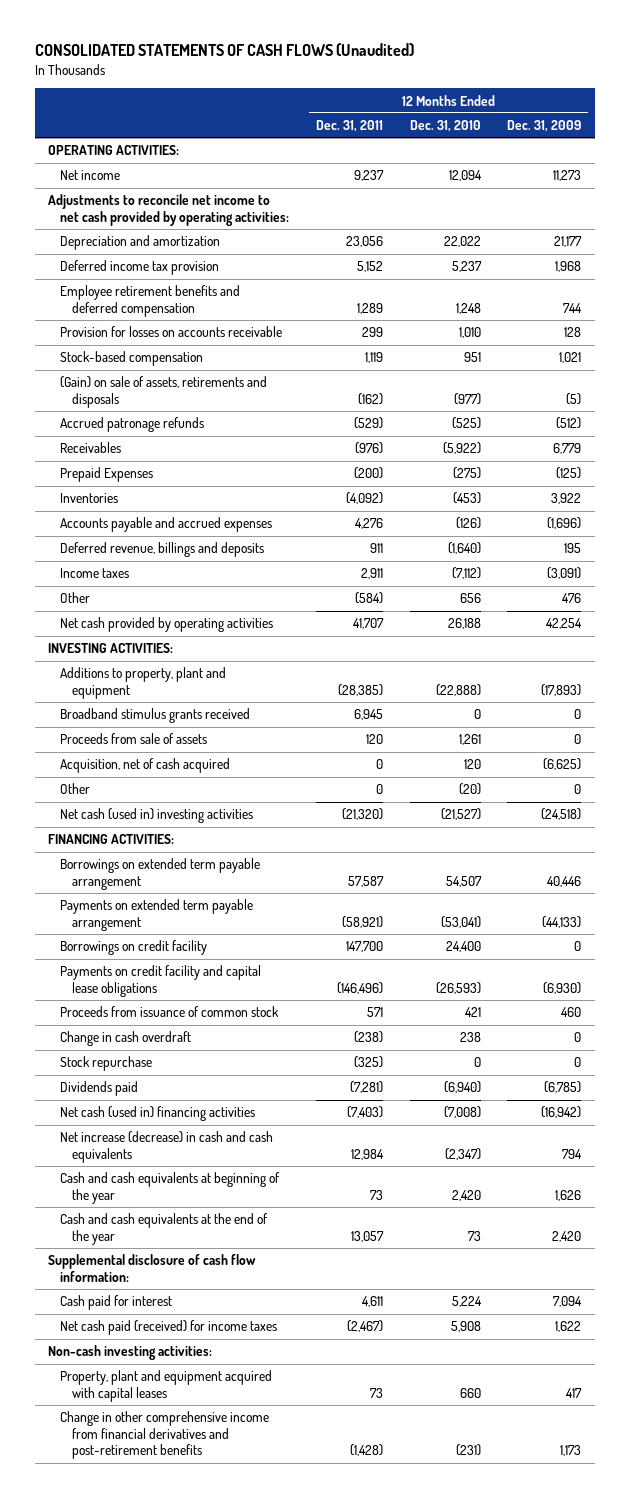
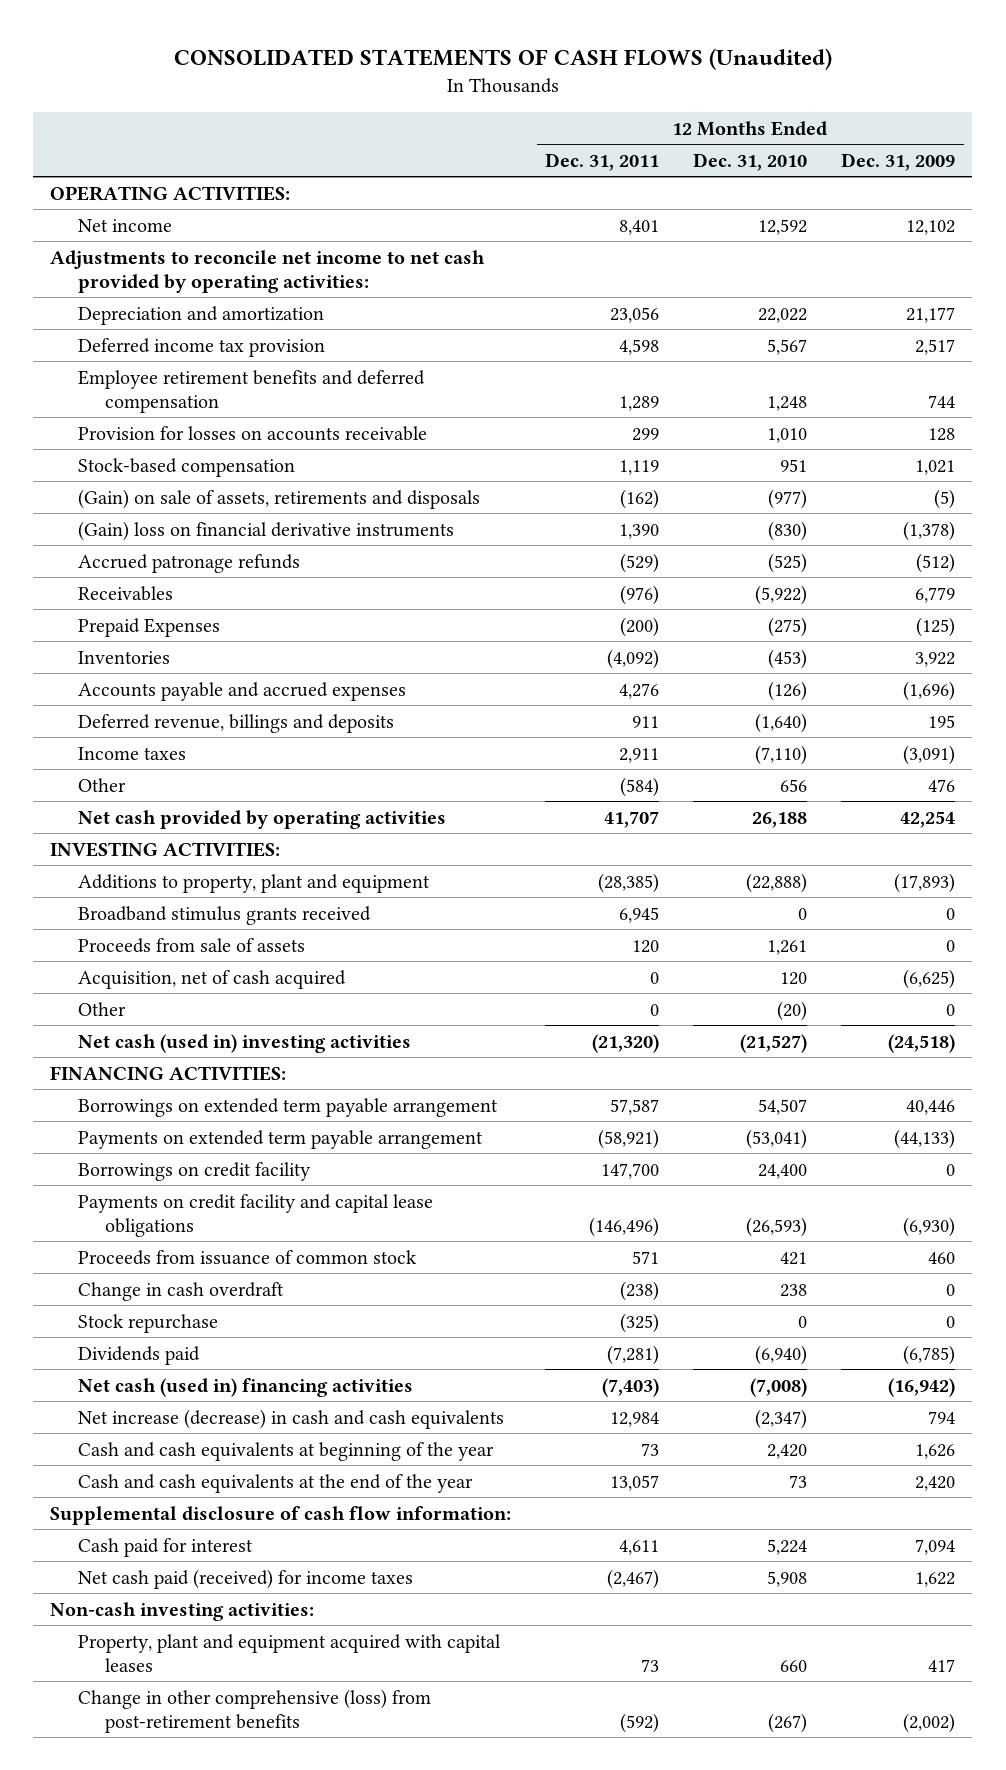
- Net income | 9,237 | 12,094 | 11,273
+ Net income | 8,401 | 12,592 | 12,102
- Deferred income tax provision | 5,152 | 5,237 | 1,968
+ Deferred income tax provision | 4,598 | 5,567 | 2,517
+ (Gain) loss on financial derivative instruments | 1,390 | (830) | (1,378)
- Income taxes | 2,911 | (7,112) | (3,091)
+ Income taxes | 2,911 | (7,110) | (3,091)
- Change in other comprehensive income from financial derivatives and post-retirement benefits | (1,428) | (231) | 1,173
+ Change in other comprehensive (loss) from post-retirement benefits | (592) | (267) | (2,002)

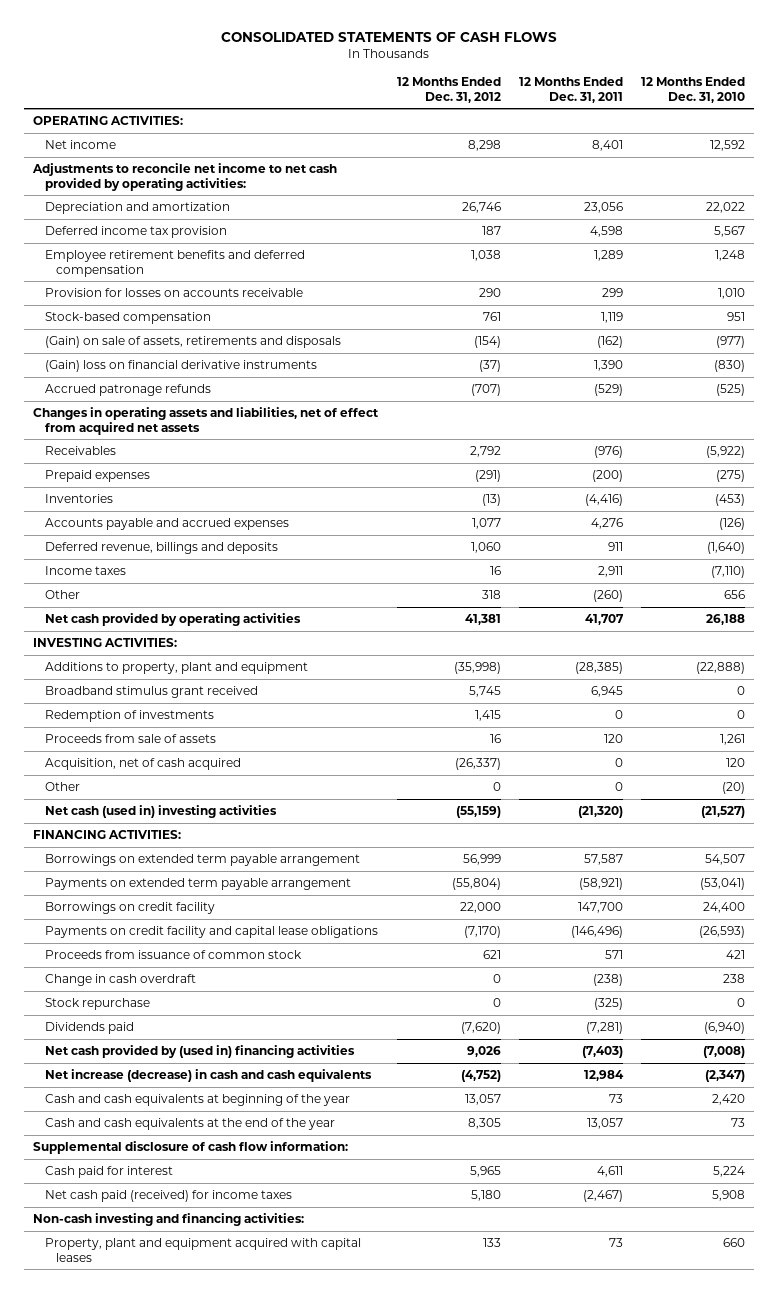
- CONSOLIDATED STATEMENTS OF CASH FLOWS (Unaudited)
+ CONSOLIDATED STATEMENTS OF CASH FLOWS
- | 12 Months Ended Dec. 31, 2011 | 12 Months Ended Dec. 31, 2010 | 12 Months Ended Dec. 31, 2009
+ | 12 Months Ended Dec. 31, 2012 | 12 Months Ended Dec. 31, 2011 | 12 Months Ended Dec. 31, 2010
+ Changes in operating assets and liabilities, net of effect from acquired net assets
- Prepaid Expenses | (200) | (275) | (125)
- Inventories | (4,092) | (453) | 3,922
+ Prepaid expenses | (291) | (200) | (275)
+ Inventories | (13) | (4,416) | (453)
- Other | (584) | 656 | 476
+ Other | 318 | (260) | 656
- Broadband stimulus grants received | 6,945 | 0 | 0
+ Broadband stimulus grant received | 5,745 | 6,945 | 0
+ Redemption of investments | 1,415 | 0 | 0
- Net cash (used in) financing activities | (7,403) | (7,008) | (16,942)
+ Net cash provided by (used in) financing activities | 9,026 | (7,403) | (7,008)
- Non-cash investing activities:
+ Non-cash investing and financing activities:
- Change in other comprehensive (loss) from post-retirement benefits | (592) | (267) | (2,002)

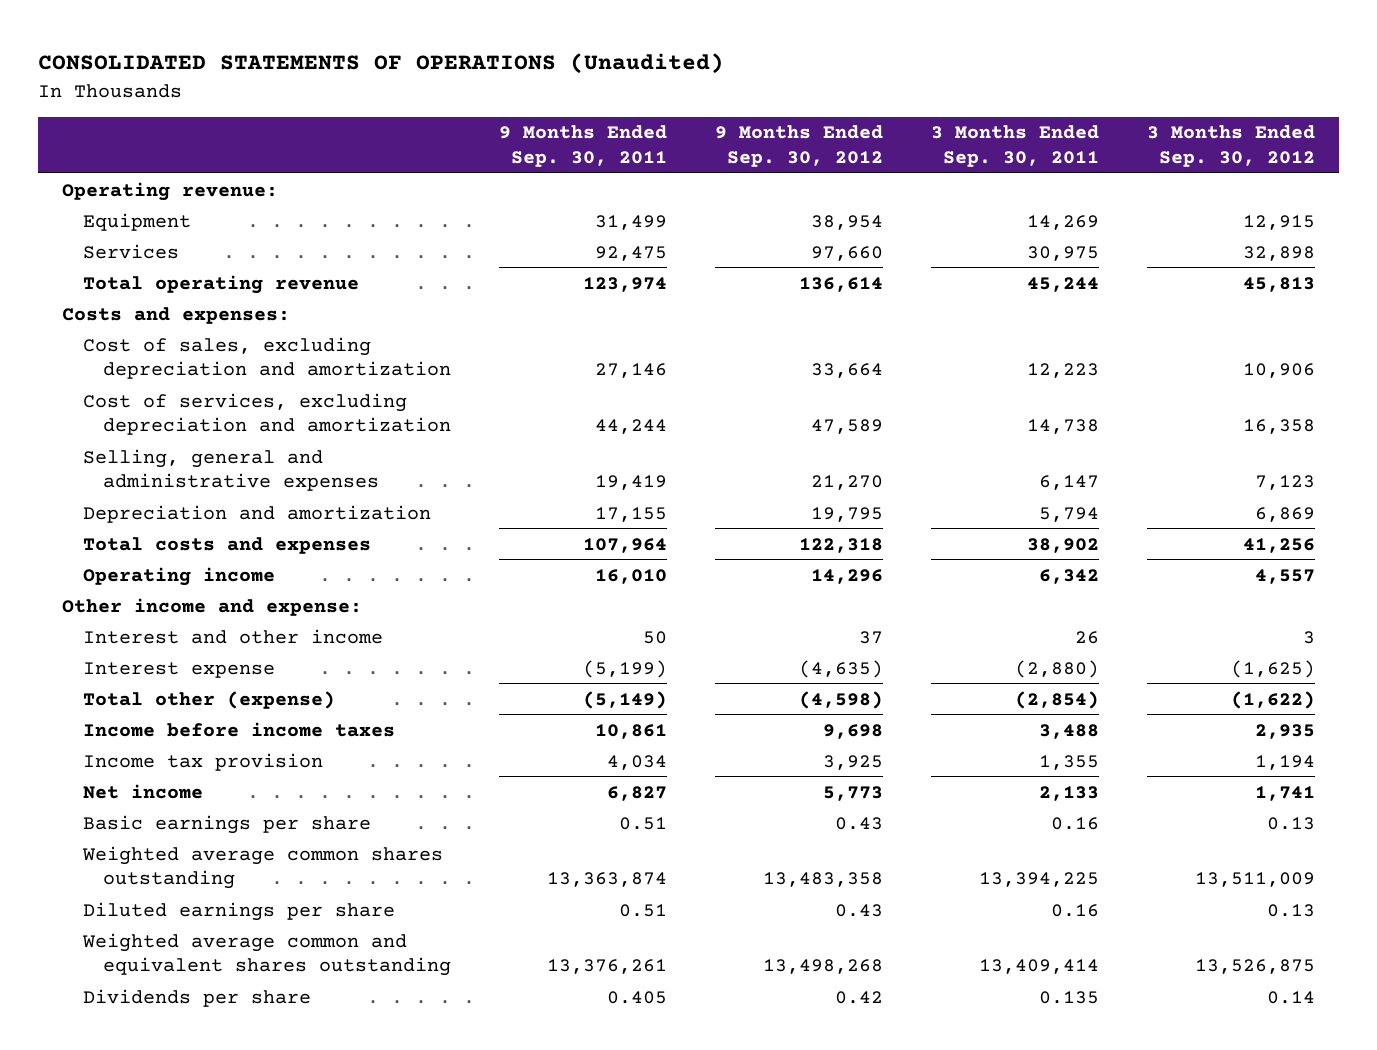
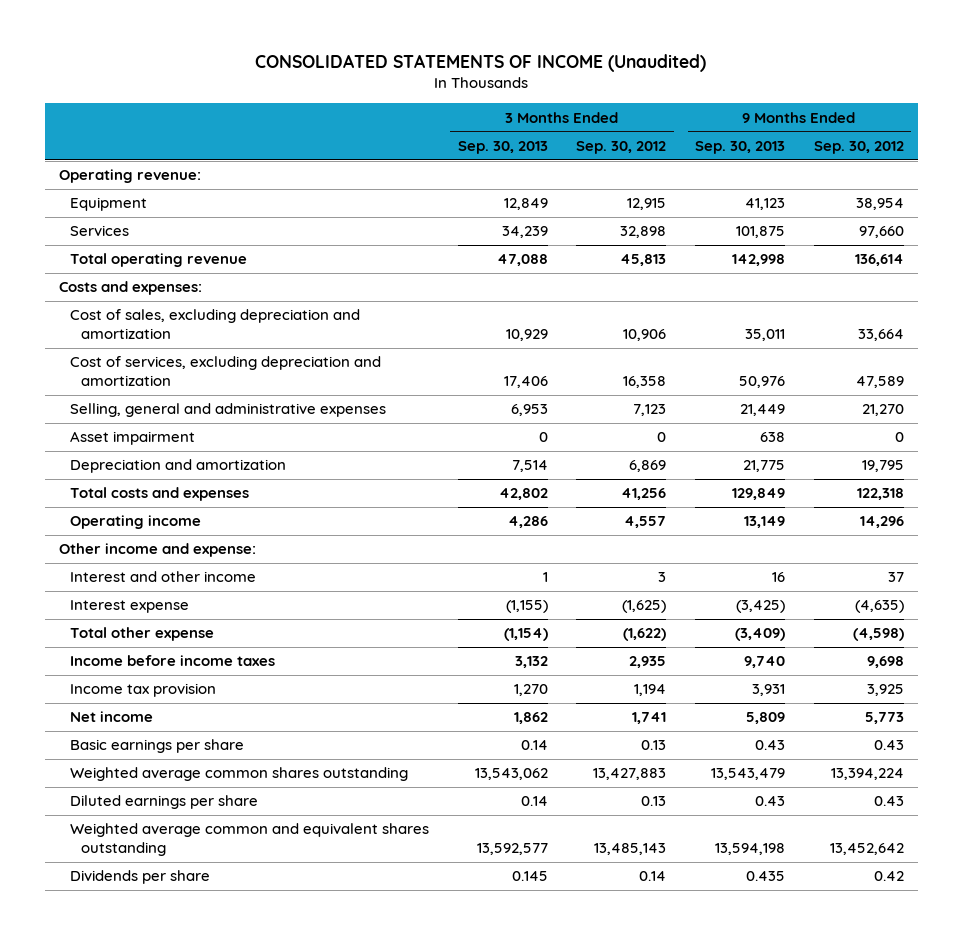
- CONSOLIDATED STATEMENTS OF OPERATIONS (Unaudited)
+ CONSOLIDATED STATEMENTS OF INCOME (Unaudited)
- | 9 Months Ended Sep. 30, 2011 | 9 Months Ended Sep. 30, 2012 | 3 Months Ended Sep. 30, 2011 | 3 Months Ended Sep. 30, 2012
+ | 3 Months Ended Sep. 30, 2013 | 3 Months Ended Sep. 30, 2012 | 9 Months Ended Sep. 30, 2013 | 9 Months Ended Sep. 30, 2012
+ Asset impairment | 0 | 0 | 638 | 0
- Total other (expense) | (5,149) | (4,598) | (2,854) | (1,622)
+ Total other expense | (1,154) | (1,622) | (3,409) | (4,598)
- Weighted average common shares outstanding | 13,363,874 | 13,483,358 | 13,394,225 | 13,511,009
+ Weighted average common shares outstanding | 13,543,062 | 13,427,883 | 13,543,479 | 13,394,224
- Weighted average common and equivalent shares outstanding | 13,376,261 | 13,498,268 | 13,409,414 | 13,526,875
+ Weighted average common and equivalent shares outstanding | 13,592,577 | 13,485,143 | 13,594,198 | 13,452,642

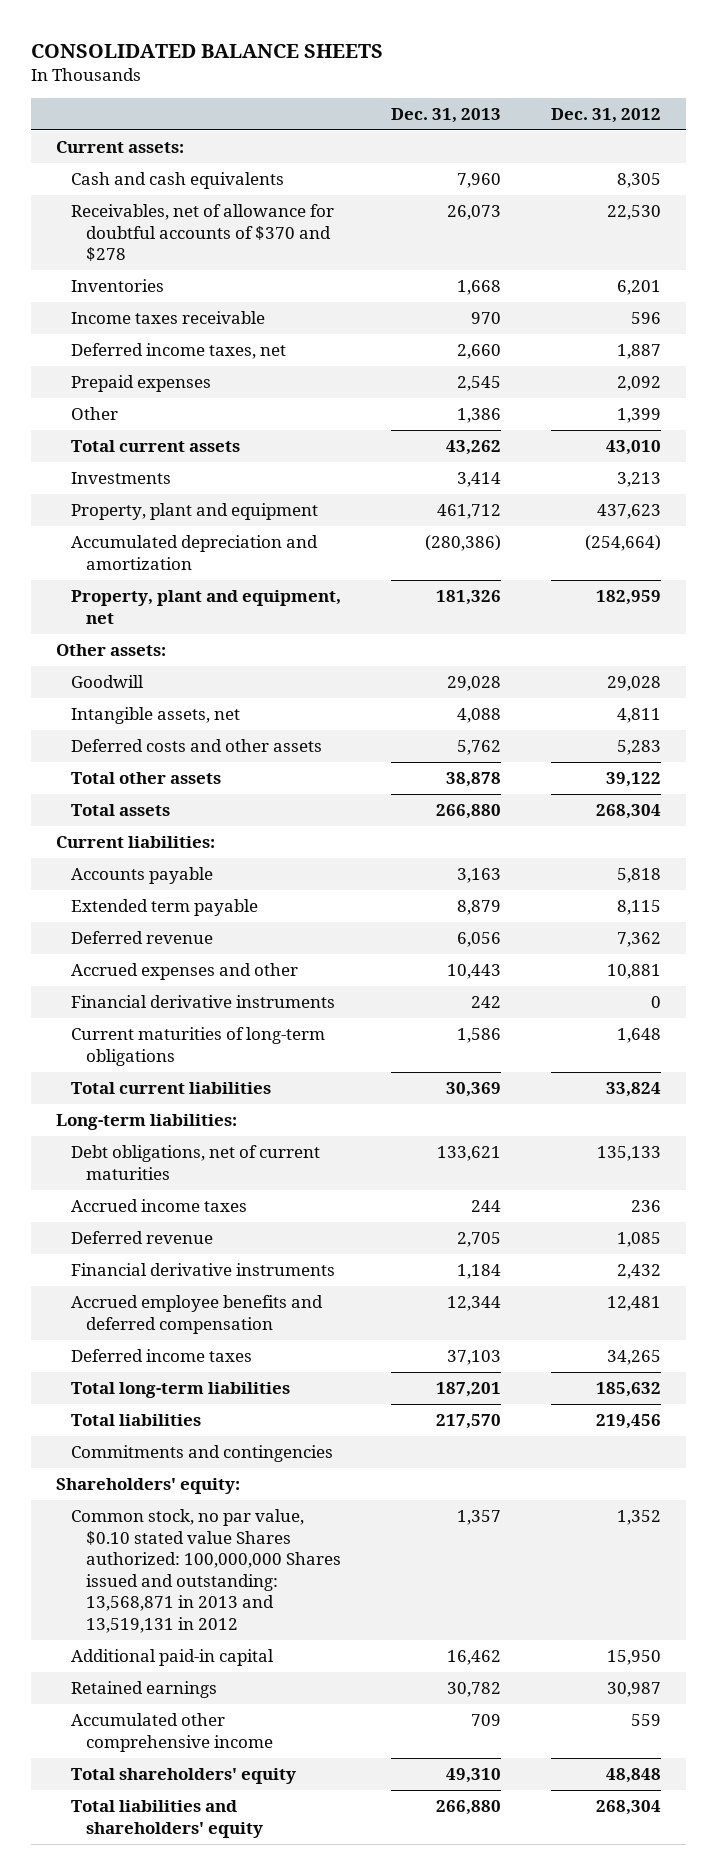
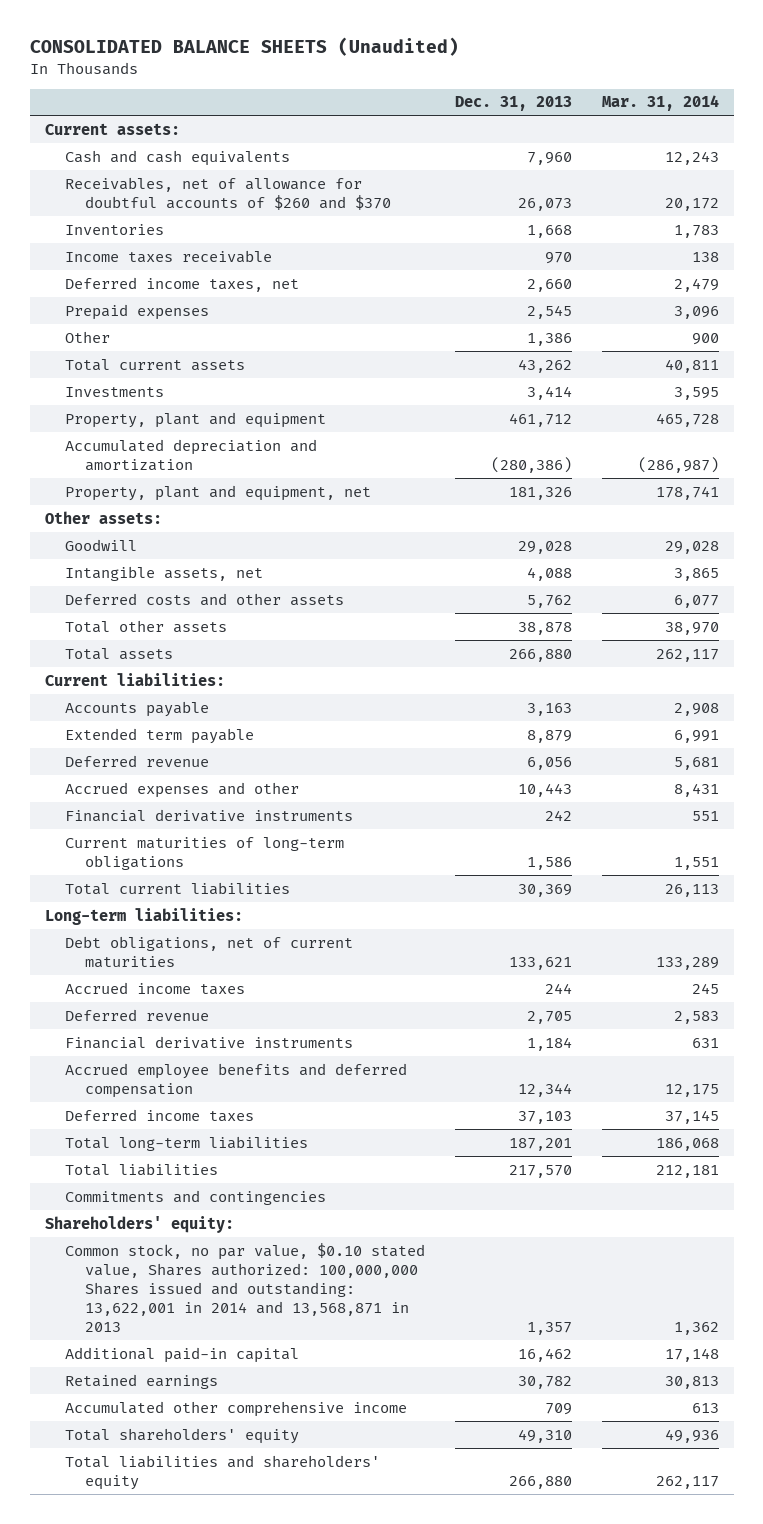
- CONSOLIDATED BALANCE SHEETS
+ CONSOLIDATED BALANCE SHEETS (Unaudited)
- | Dec. 31, 2013 | Dec. 31, 2012
+ | Dec. 31, 2013 | Mar. 31, 2014
- Receivables, net of allowance for doubtful accounts of $370 and $278 | 26,073 | 22,530
+ Receivables, net of allowance for doubtful accounts of $260 and $370 | 26,073 | 20,172
- Common stock, no par value, $0.10 stated value Shares authorized: 100,000,000 Shares issued and outstanding: 13,568,871 in 2013 and 13,519,131 in 2012 | 1,357 | 1,352
+ Common stock, no par value, $0.10 stated value, Shares authorized: 100,000,000 Shares issued and outstanding: 13,622,001 in 2014 and 13,568,871 in 2013 | 1,357 | 1,362

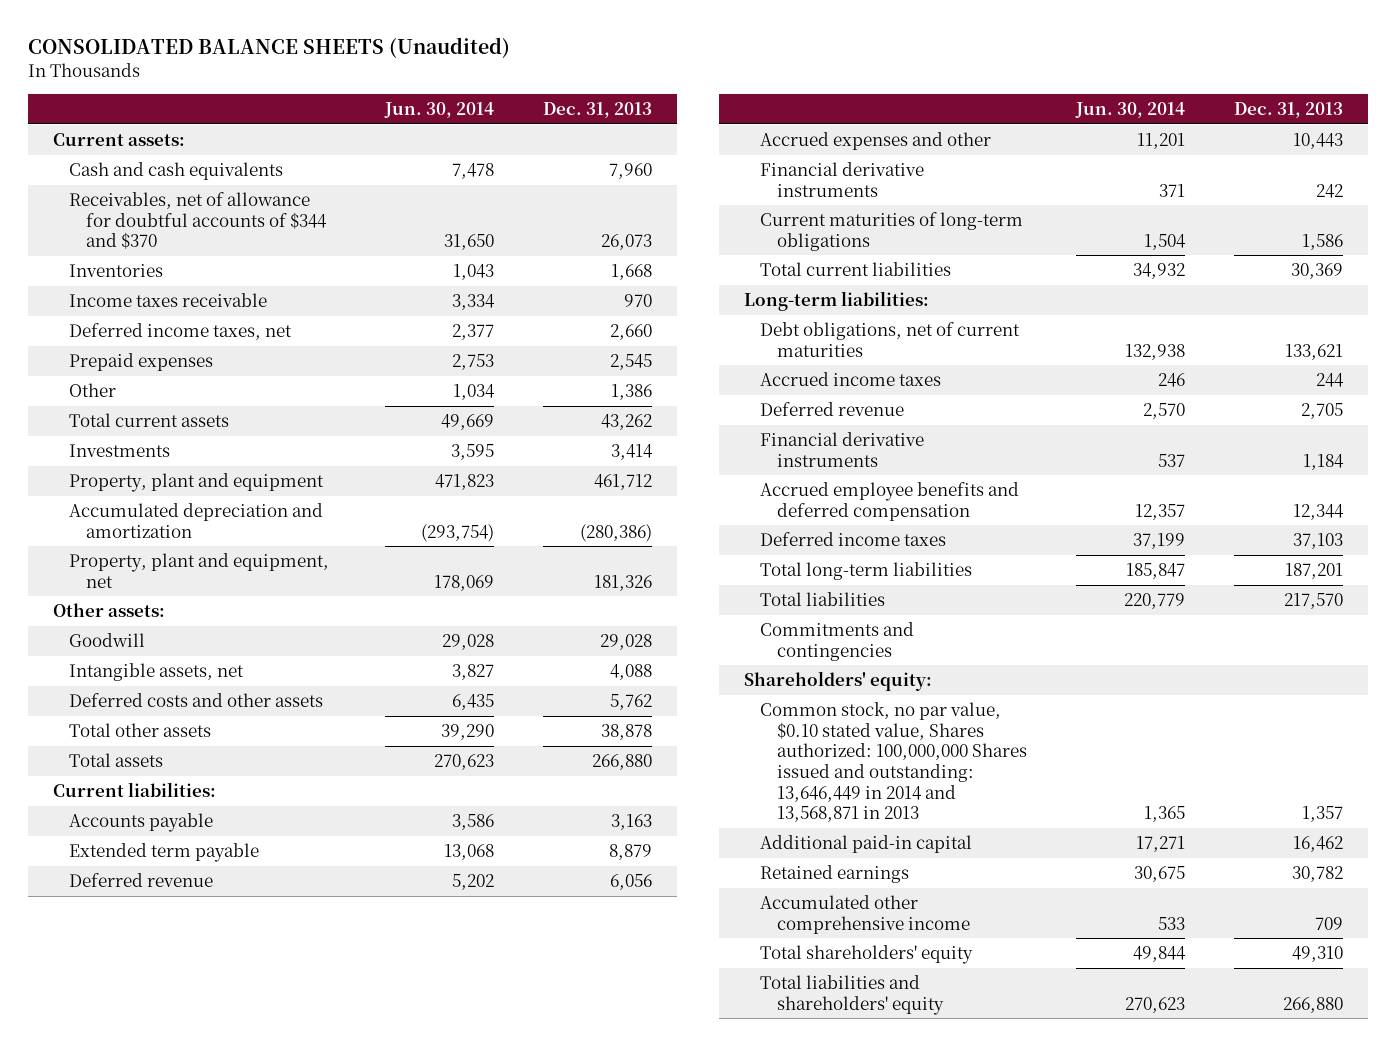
- | Dec. 31, 2013 | Mar. 31, 2014
+ | Jun. 30, 2014 | Dec. 31, 2013
- Receivables, net of allowance for doubtful accounts of $260 and $370 | 26,073 | 20,172
+ Receivables, net of allowance for doubtful accounts of $344 and $370 | 31,650 | 26,073
- Common stock, no par value, $0.10 stated value, Shares authorized: 100,000,000 Shares issued and outstanding: 13,622,001 in 2014 and 13,568,871 in 2013 | 1,357 | 1,362
+ Common stock, no par value, $0.10 stated value, Shares authorized: 100,000,000 Shares issued and outstanding: 13,646,449 in 2014 and 13,568,871 in 2013 | 1,365 | 1,357

